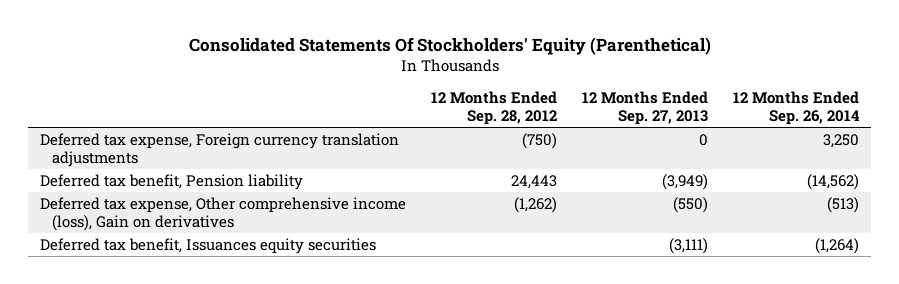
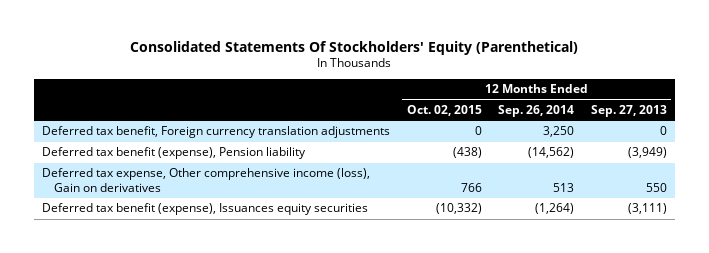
- | 12 Months Ended Sep. 28, 2012 | 12 Months Ended Sep. 27, 2013 | 12 Months Ended Sep. 26, 2014
+ | 12 Months Ended Oct. 02, 2015 | 12 Months Ended Sep. 26, 2014 | 12 Months Ended Sep. 27, 2013
- Deferred tax expense, Foreign currency translation adjustments | (750) | 0 | 3,250
- Deferred tax benefit, Pension liability | 24,443 | (3,949) | (14,562)
- Deferred tax expense, Other comprehensive income (loss), Gain on derivatives | (1,262) | (550) | (513)
- Deferred tax benefit, Issuances equity securities | | (3,111) | (1,264)
+ Deferred tax benefit, Foreign currency translation adjustments | 0 | 3,250 | 0
+ Deferred tax benefit (expense), Pension liability | (438) | (14,562) | (3,949)
+ Deferred tax expense, Other comprehensive income (loss), Gain on derivatives | 766 | 513 | 550
+ Deferred tax benefit (expense), Issuances equity securities | (10,332) | (1,264) | (3,111)

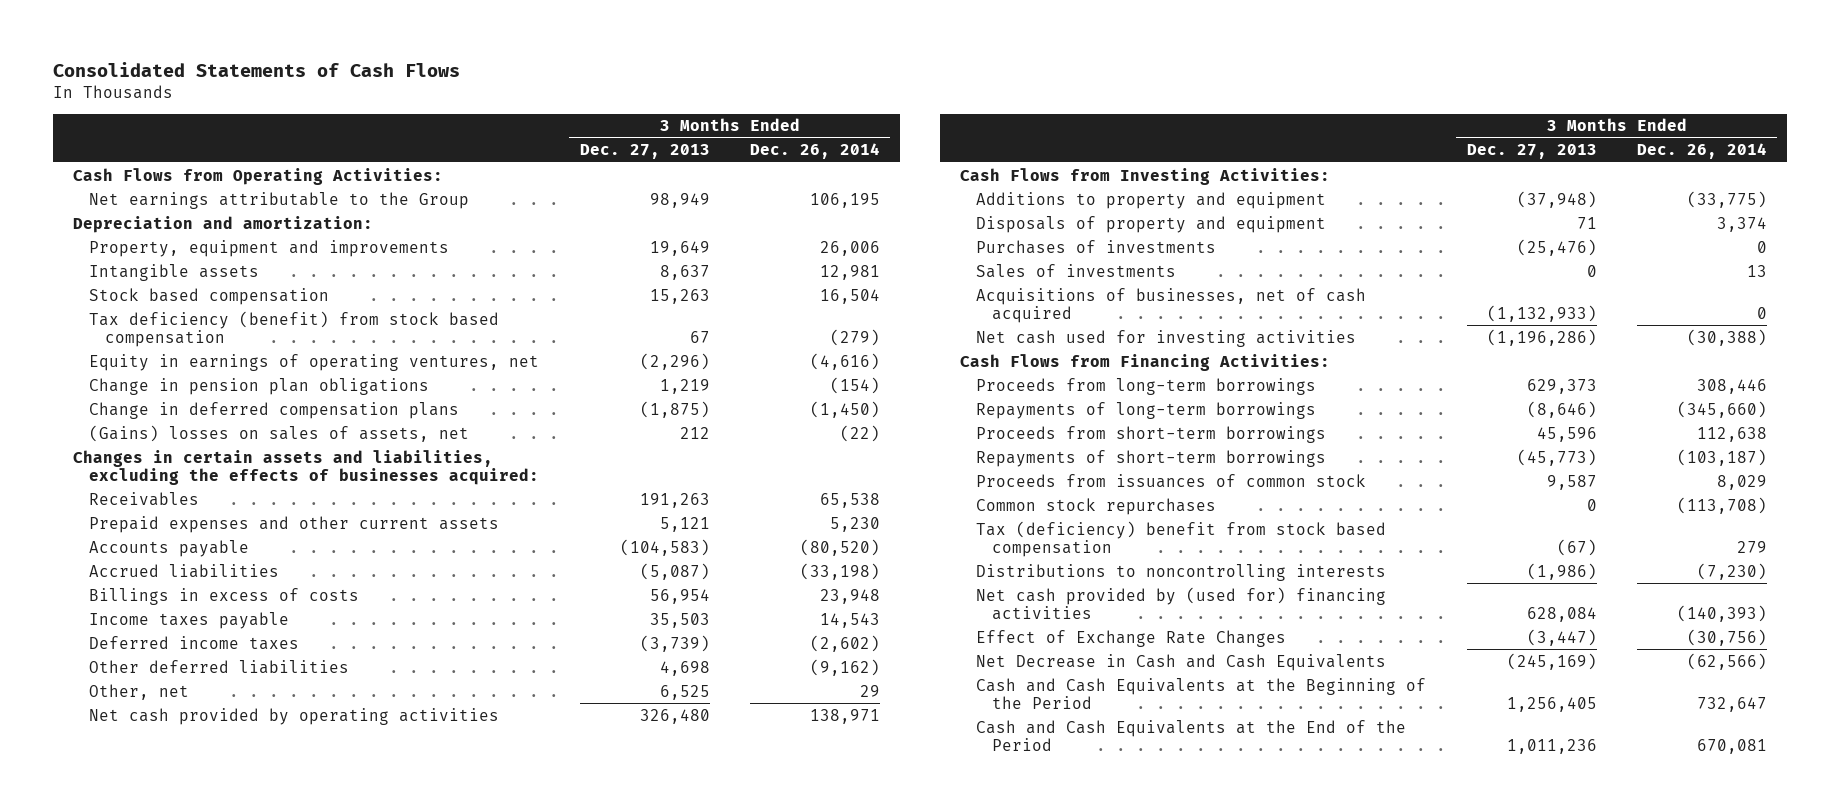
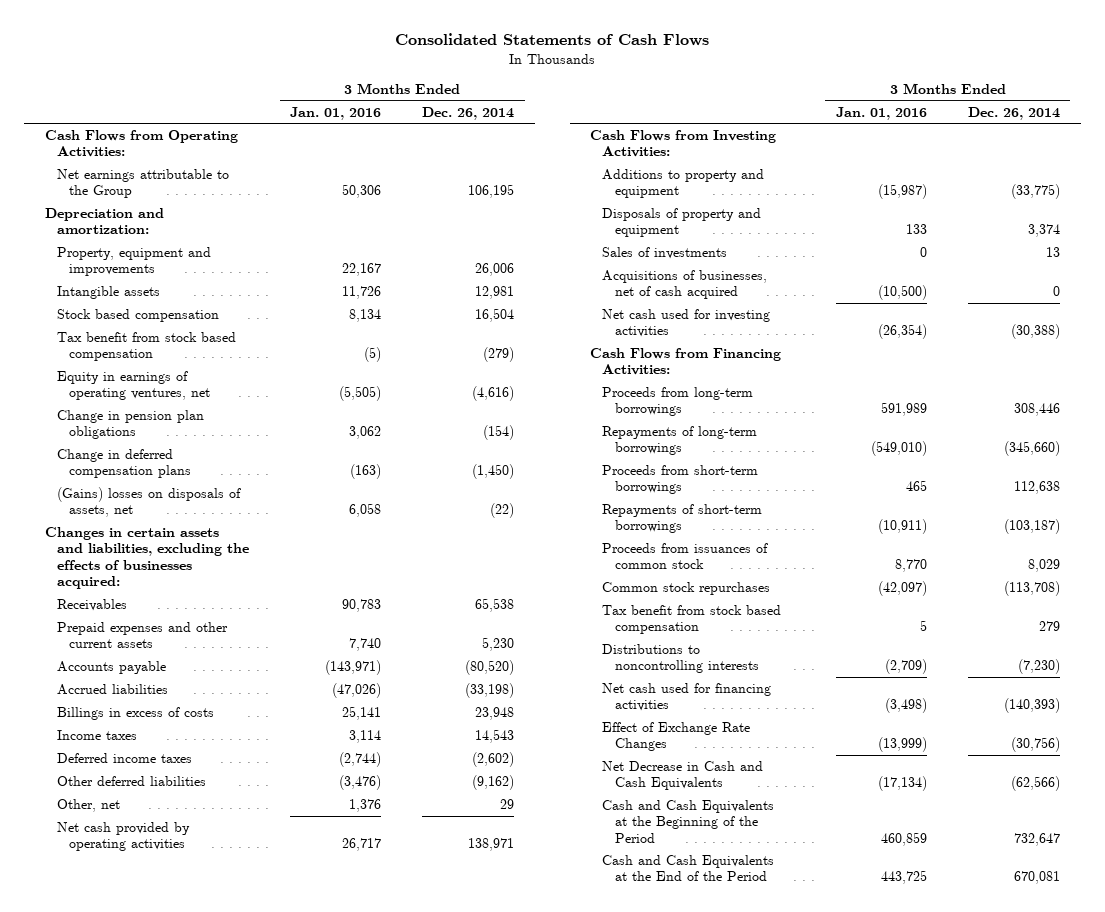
- | 3 Months Ended Dec. 27, 2013 | 3 Months Ended Dec. 26, 2014
+ | 3 Months Ended Jan. 01, 2016 | 3 Months Ended Dec. 26, 2014
- Tax deficiency (benefit) from stock based compensation | 67 | (279)
+ Tax benefit from stock based compensation | (5) | (279)
- (Gains) losses on sales of assets, net | 212 | (22)
+ (Gains) losses on disposals of assets, net | 6,058 | (22)
- Income taxes payable | 35,503 | 14,543
+ Income taxes | 3,114 | 14,543
- Purchases of investments | (25,476) | 0
- Tax (deficiency) benefit from stock based compensation | (67) | 279
+ Tax benefit from stock based compensation | 5 | 279
- Net cash provided by (used for) financing activities | 628,084 | (140,393)
+ Net cash used for financing activities | (3,498) | (140,393)

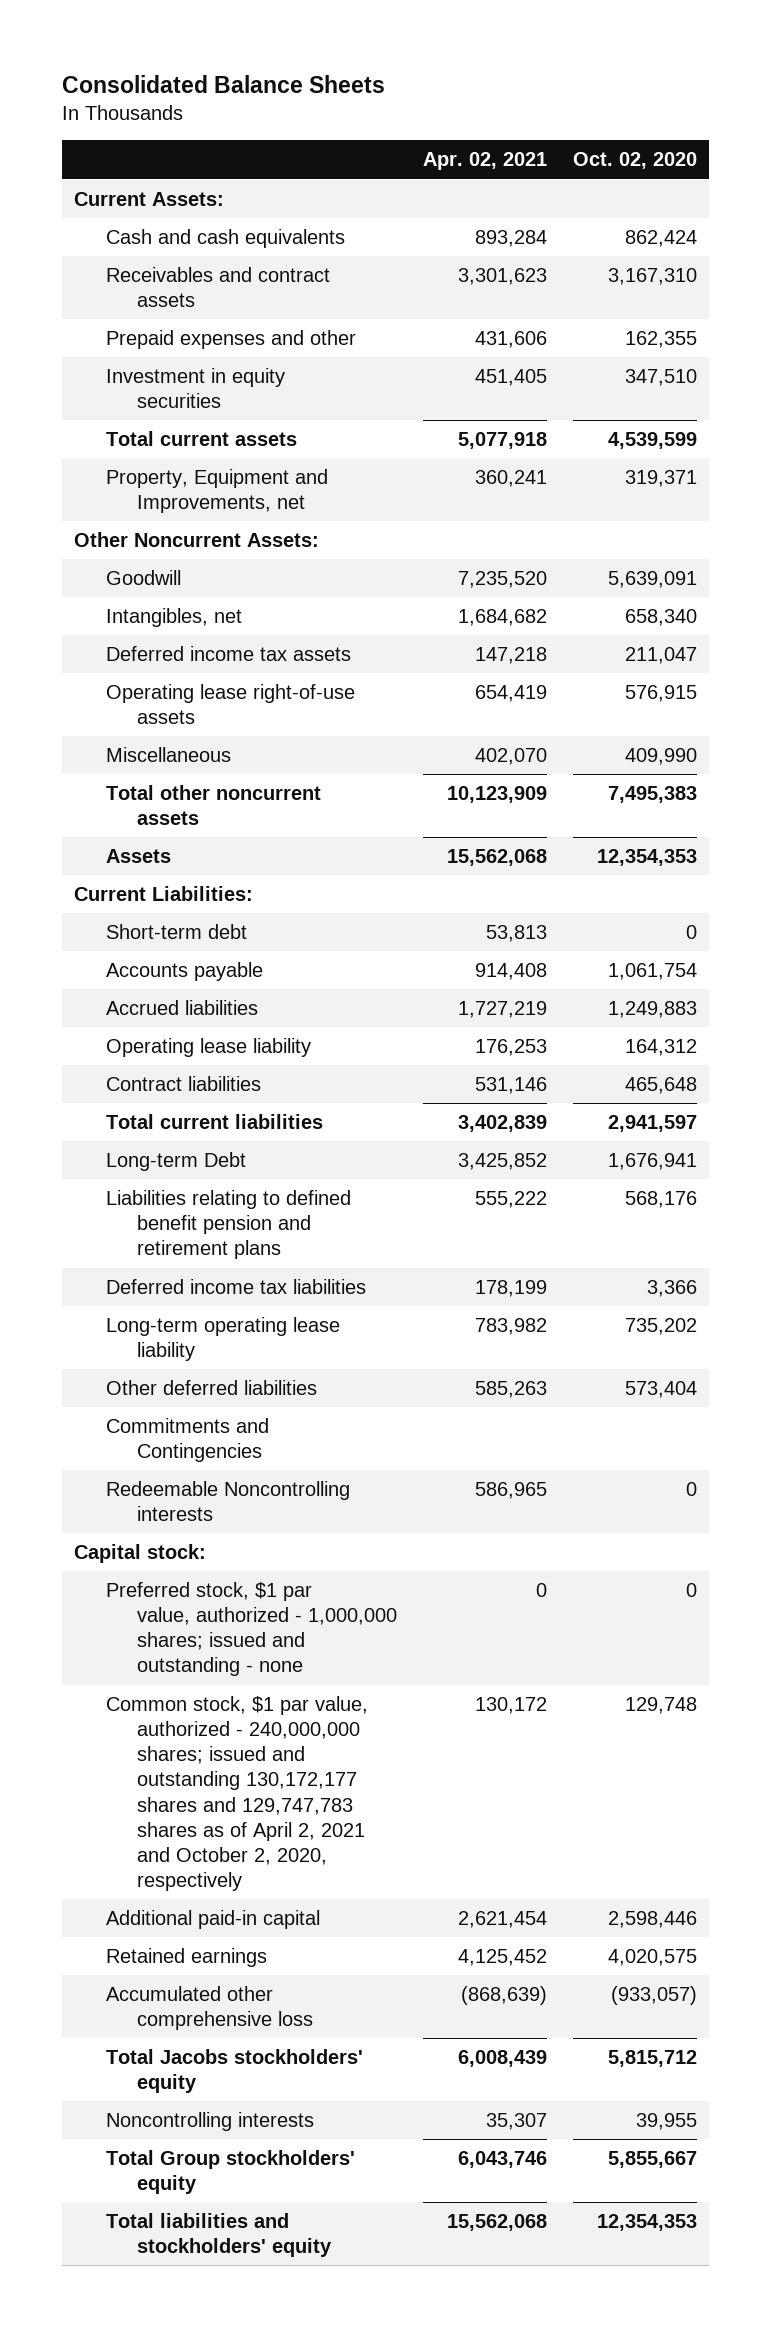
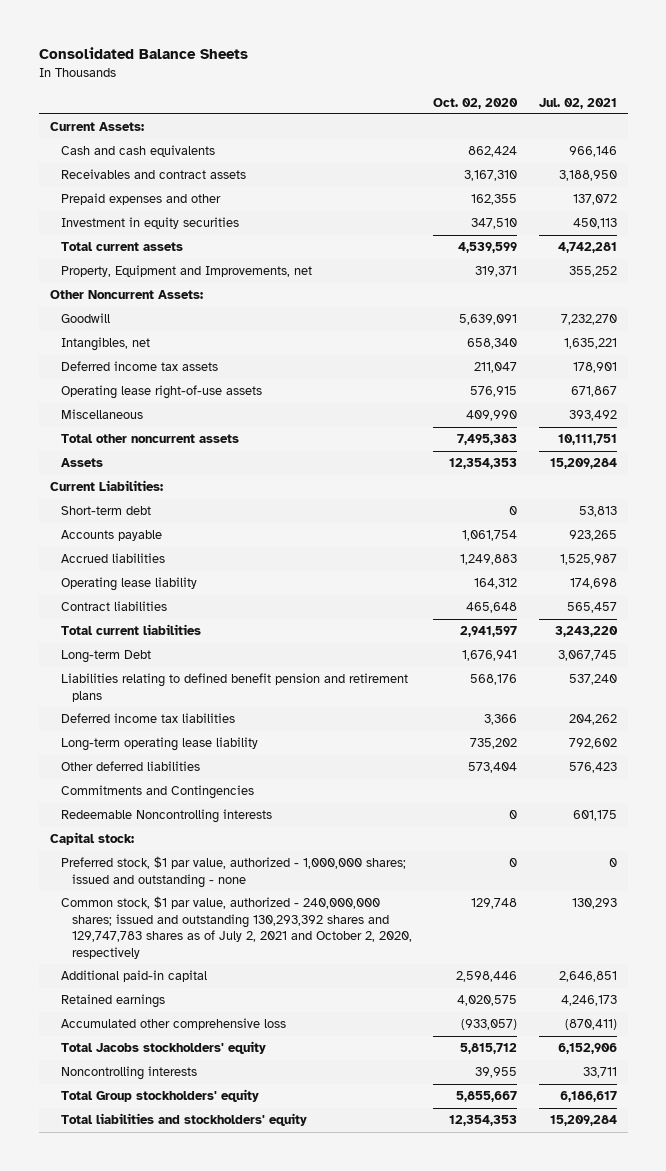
- | Apr. 02, 2021 | Oct. 02, 2020
+ | Oct. 02, 2020 | Jul. 02, 2021
- Common stock, $1 par value, authorized - 240,000,000 shares; issued and outstanding 130,172,177 shares and 129,747,783 shares as of April 2, 2021 and October 2, 2020, respectively | 130,172 | 129,748
+ Common stock, $1 par value, authorized - 240,000,000 shares; issued and outstanding 130,293,392 shares and 129,747,783 shares as of July 2, 2021 and October 2, 2020, respectively | 129,748 | 130,293

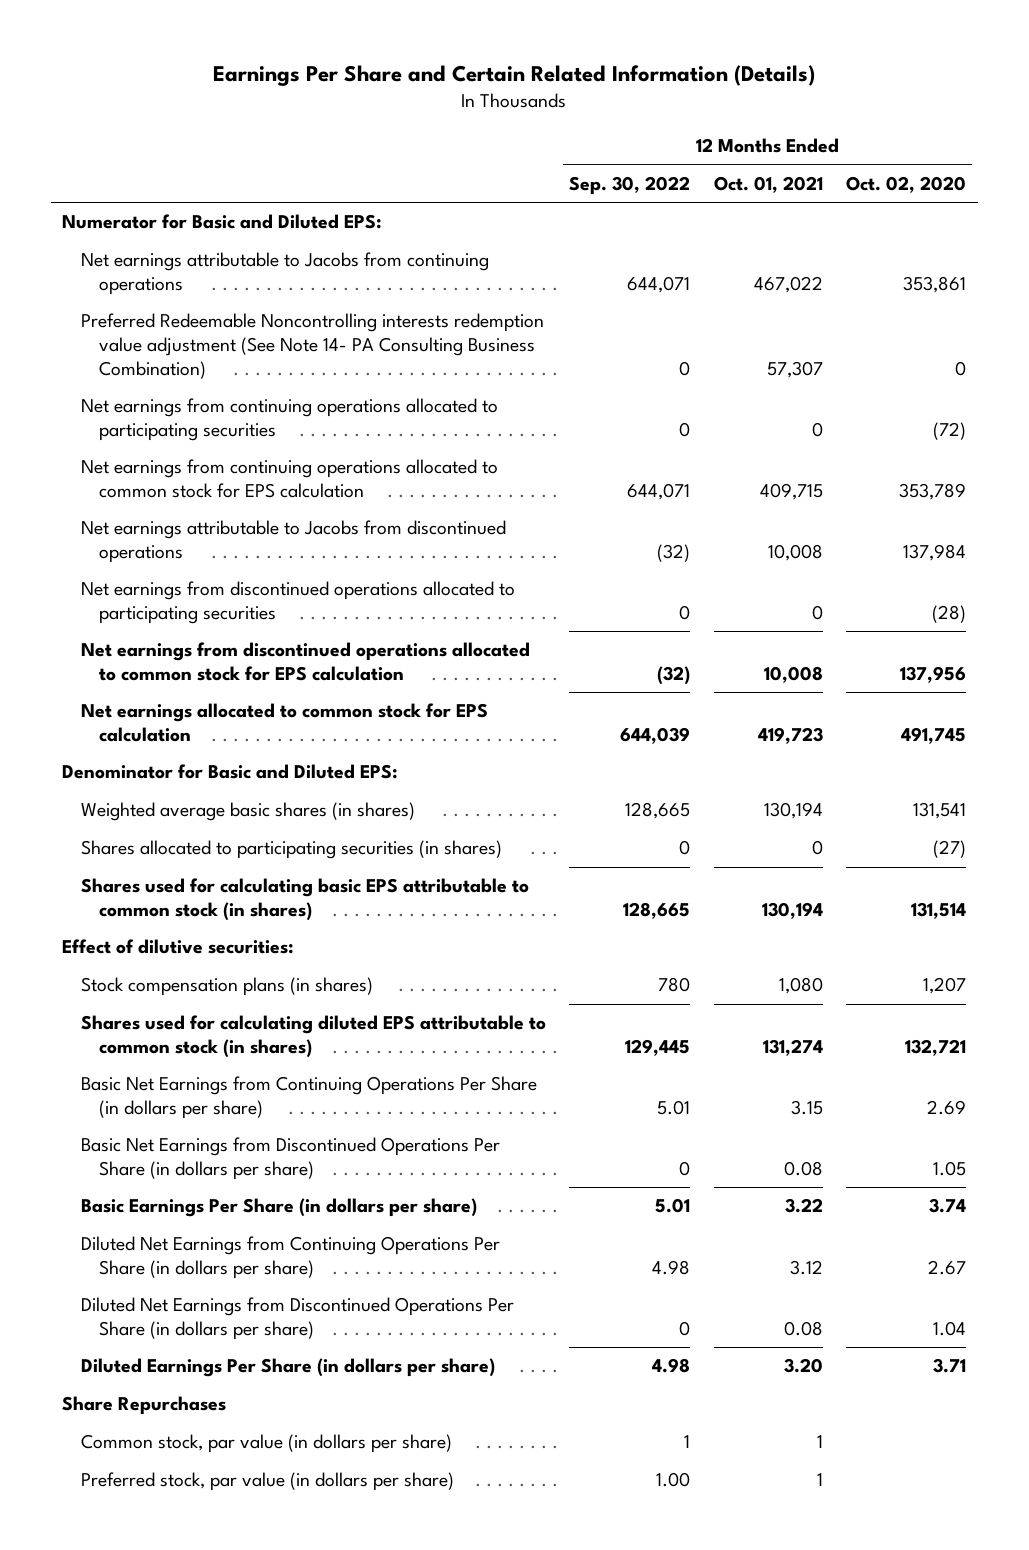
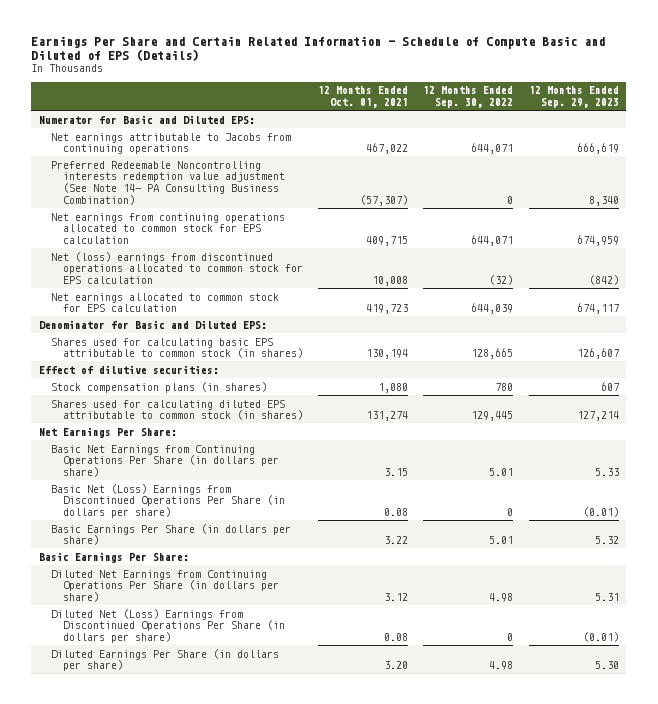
- Earnings Per Share and Certain Related Information (Details)
+ Earnings Per Share and Certain Related Information - Schedule of Compute Basic and Diluted of EPS (Details)
- | 12 Months Ended Sep. 30, 2022 | 12 Months Ended Oct. 01, 2021 | 12 Months Ended Oct. 02, 2020
+ | 12 Months Ended Oct. 01, 2021 | 12 Months Ended Sep. 30, 2022 | 12 Months Ended Sep. 29, 2023
- Preferred Redeemable Noncontrolling interests redemption value adjustment (See Note 14- PA Consulting Business Combination) | 0 | 57,307 | 0
- Net earnings from continuing operations allocated to participating securities | 0 | 0 | (72)
+ Preferred Redeemable Noncontrolling interests redemption value adjustment (See Note 14- PA Consulting Business Combination) | (57,307) | 0 | 8,340
- Net earnings attributable to Jacobs from discontinued operations | (32) | 10,008 | 137,984
- Net earnings from discontinued operations allocated to participating securities | 0 | 0 | (28)
- Net earnings from discontinued operations allocated to common stock for EPS calculation | (32) | 10,008 | 137,956
+ Net (loss) earnings from discontinued operations allocated to common stock for EPS calculation | 10,008 | (32) | (842)
- Weighted average basic shares (in shares) | 128,665 | 130,194 | 131,541
- Shares allocated to participating securities (in shares) | 0 | 0 | (27)
+ Net Earnings Per Share:
- Basic Net Earnings from Discontinued Operations Per Share (in dollars per share) | 0 | 0.08 | 1.05
+ Basic Net (Loss) Earnings from Discontinued Operations Per Share (in dollars per share) | 0.08 | 0 | (0.01)
+ Basic Earnings Per Share:
- Diluted Net Earnings from Discontinued Operations Per Share (in dollars per share) | 0 | 0.08 | 1.04
+ Diluted Net (Loss) Earnings from Discontinued Operations Per Share (in dollars per share) | 0.08 | 0 | (0.01)
- Share Repurchases
- Common stock, par value (in dollars per share) | 1 | 1 |
- Preferred stock, par value (in dollars per share) | 1.00 | 1 |

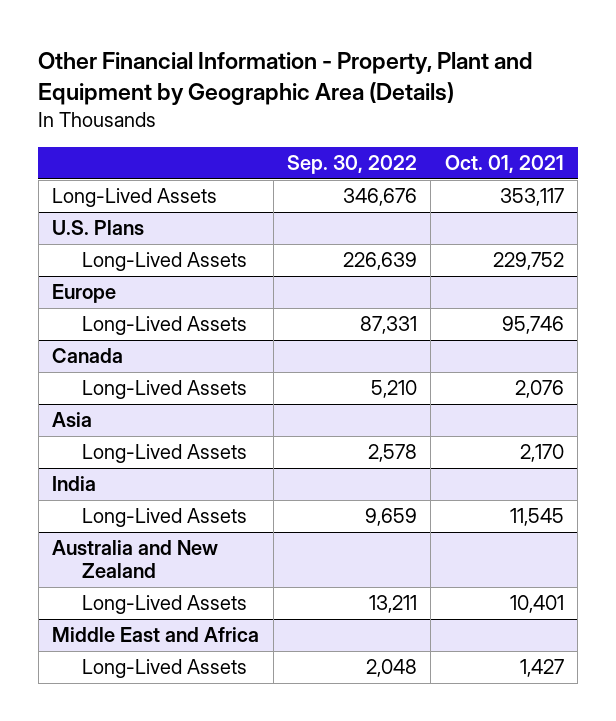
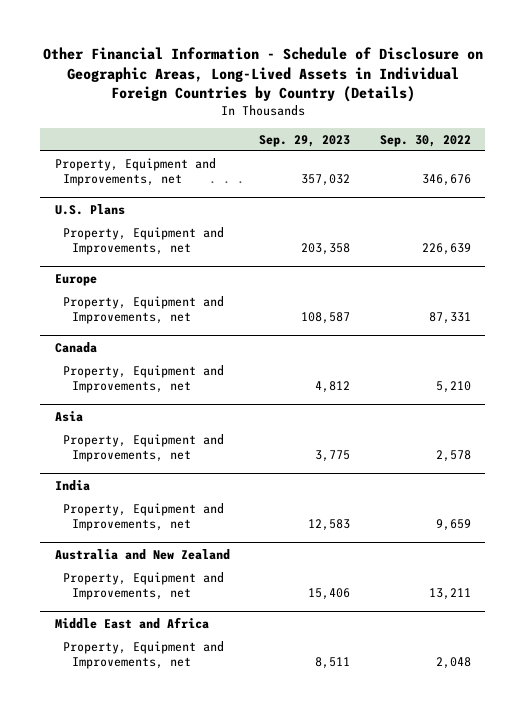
- Other Financial Information - Property, Plant and Equipment by Geographic Area (Details)
+ Other Financial Information - Schedule of Disclosure on Geographic Areas, Long-Lived Assets in Individual Foreign Countries by Country (Details)
- | Sep. 30, 2022 | Oct. 01, 2021
+ | Sep. 29, 2023 | Sep. 30, 2022
- Long-Lived Assets | 346,676 | 353,117
+ Property, Equipment and Improvements, net | 357,032 | 346,676
@ U.S. Plans
- Long-Lived Assets | 226,639 | 229,752
+ Property, Equipment and Improvements, net | 203,358 | 226,639
@ Europe
- Long-Lived Assets | 87,331 | 95,746
+ Property, Equipment and Improvements, net | 108,587 | 87,331
@ Canada
- Long-Lived Assets | 5,210 | 2,076
+ Property, Equipment and Improvements, net | 4,812 | 5,210
@ Asia
- Long-Lived Assets | 2,578 | 2,170
+ Property, Equipment and Improvements, net | 3,775 | 2,578
@ India
- Long-Lived Assets | 9,659 | 11,545
+ Property, Equipment and Improvements, net | 12,583 | 9,659
@ Australia and New Zealand
- Long-Lived Assets | 13,211 | 10,401
+ Property, Equipment and Improvements, net | 15,406 | 13,211
@ Middle East and Africa
- Long-Lived Assets | 2,048 | 1,427
+ Property, Equipment and Improvements, net | 8,511 | 2,048

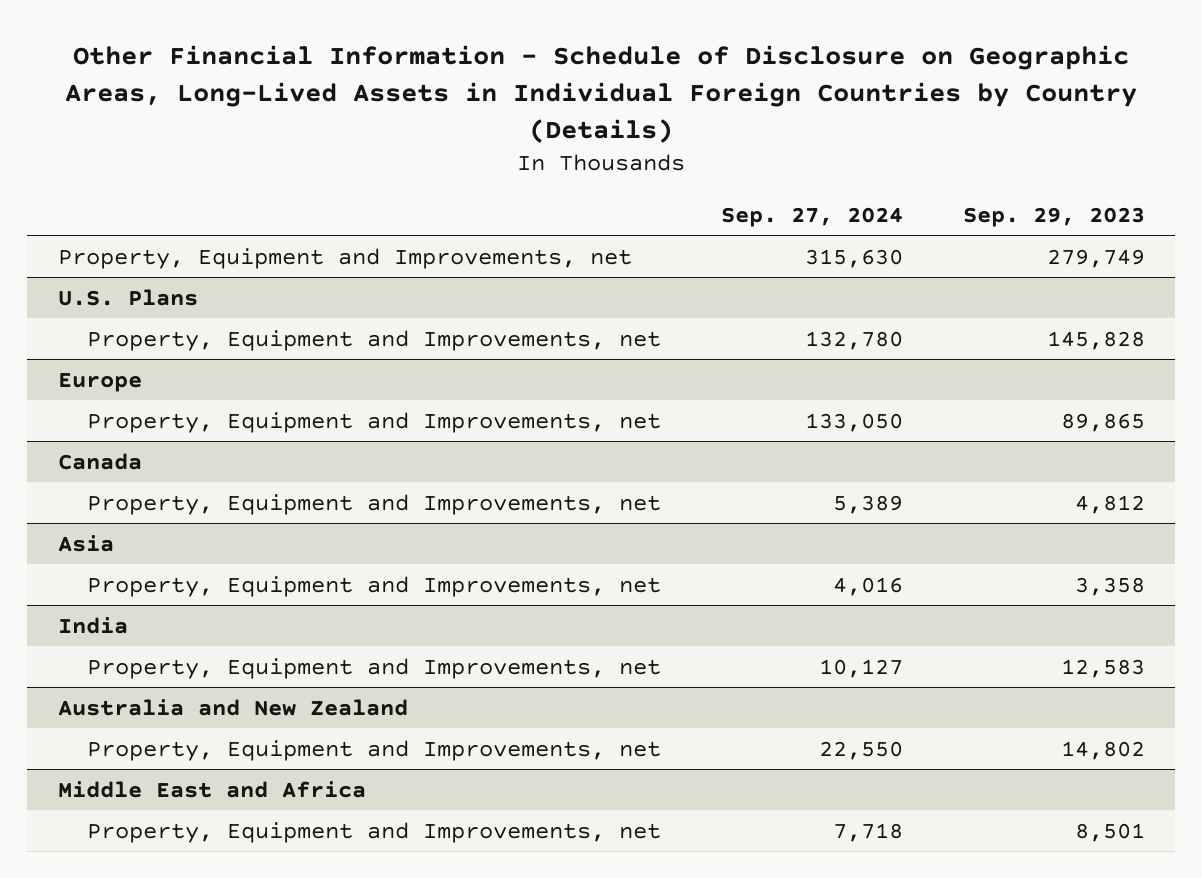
- | Sep. 29, 2023 | Sep. 30, 2022
+ | Sep. 27, 2024 | Sep. 29, 2023
- Property, Equipment and Improvements, net | 357,032 | 346,676
+ Property, Equipment and Improvements, net | 315,630 | 279,749
@ U.S. Plans
- Property, Equipment and Improvements, net | 203,358 | 226,639
+ Property, Equipment and Improvements, net | 132,780 | 145,828
@ Europe
- Property, Equipment and Improvements, net | 108,587 | 87,331
+ Property, Equipment and Improvements, net | 133,050 | 89,865
@ Asia
- Property, Equipment and Improvements, net | 3,775 | 2,578
+ Property, Equipment and Improvements, net | 4,016 | 3,358
@ Australia and New Zealand
- Property, Equipment and Improvements, net | 15,406 | 13,211
+ Property, Equipment and Improvements, net | 22,550 | 14,802
@ Middle East and Africa
- Property, Equipment and Improvements, net | 8,511 | 2,048
+ Property, Equipment and Improvements, net | 7,718 | 8,501

